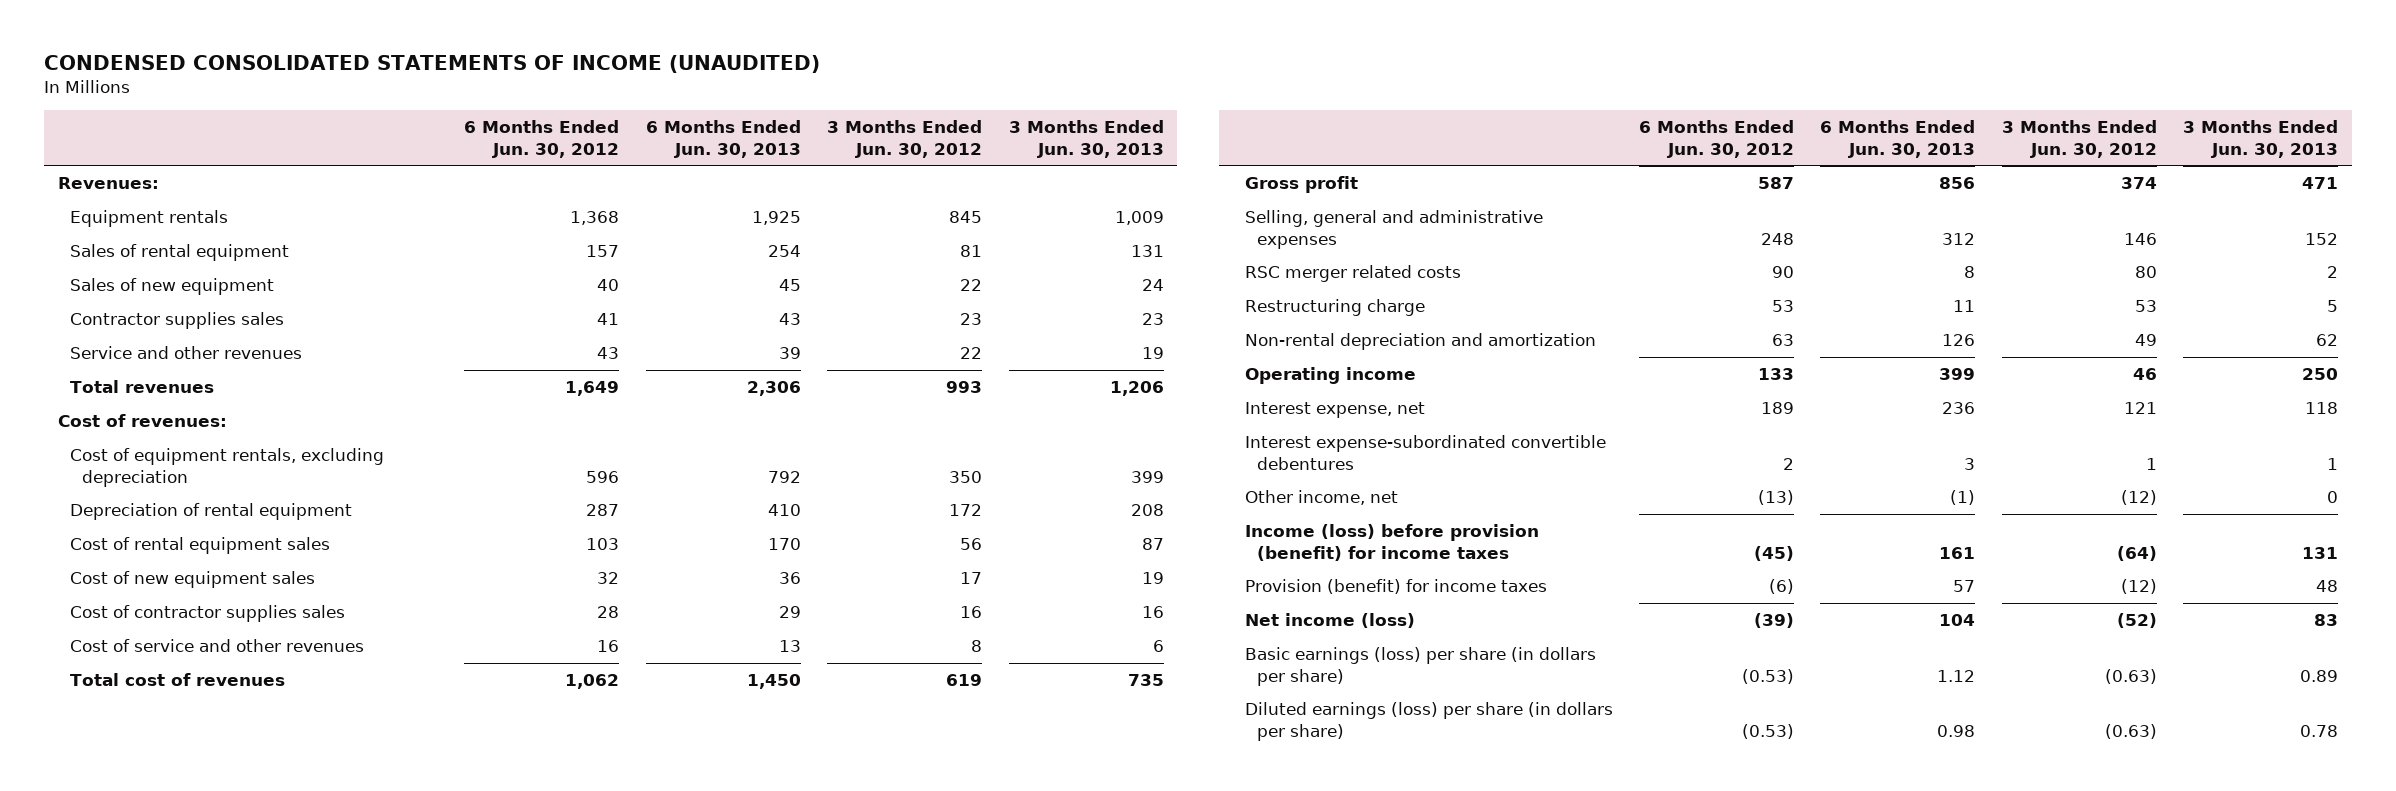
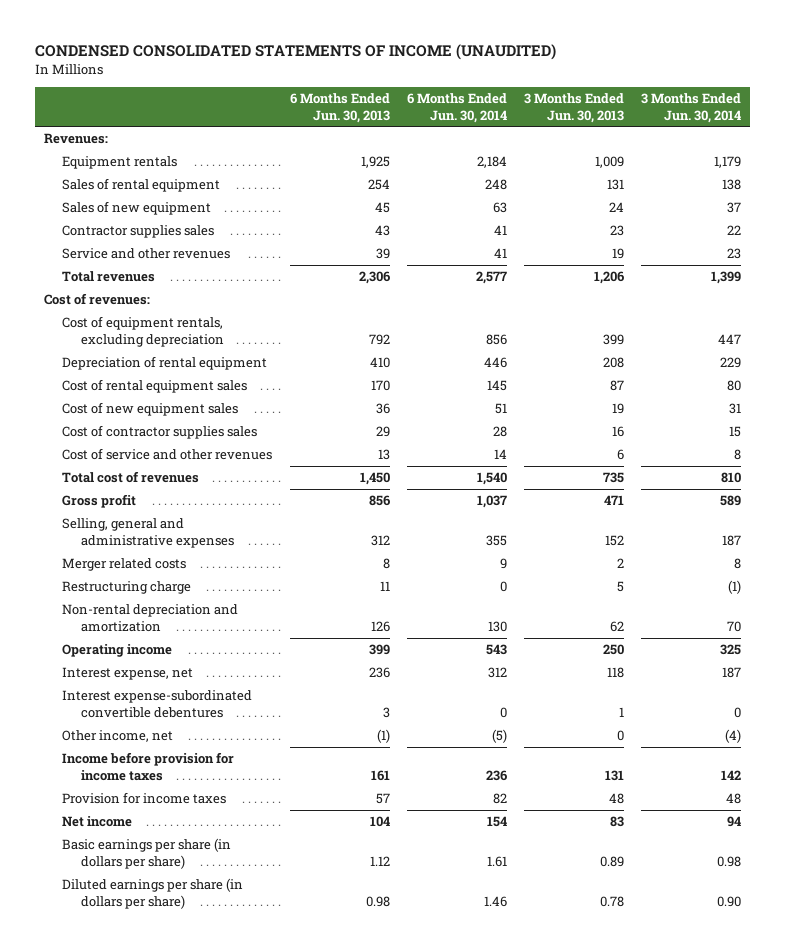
- | 6 Months Ended Jun. 30, 2012 | 6 Months Ended Jun. 30, 2013 | 3 Months Ended Jun. 30, 2012 | 3 Months Ended Jun. 30, 2013
+ | 6 Months Ended Jun. 30, 2013 | 6 Months Ended Jun. 30, 2014 | 3 Months Ended Jun. 30, 2013 | 3 Months Ended Jun. 30, 2014
- RSC merger related costs | 90 | 8 | 80 | 2
+ Merger related costs | 8 | 9 | 2 | 8
- Income (loss) before provision (benefit) for income taxes | (45) | 161 | (64) | 131
- Provision (benefit) for income taxes | (6) | 57 | (12) | 48
- Net income (loss) | (39) | 104 | (52) | 83
- Basic earnings (loss) per share (in dollars per share) | (0.53) | 1.12 | (0.63) | 0.89
- Diluted earnings (loss) per share (in dollars per share) | (0.53) | 0.98 | (0.63) | 0.78
+ Income before provision for income taxes | 161 | 236 | 131 | 142
+ Provision for income taxes | 57 | 82 | 48 | 48
+ Net income | 104 | 154 | 83 | 94
+ Basic earnings per share (in dollars per share) | 1.12 | 1.61 | 0.89 | 0.98
+ Diluted earnings per share (in dollars per share) | 0.98 | 1.46 | 0.78 | 0.90

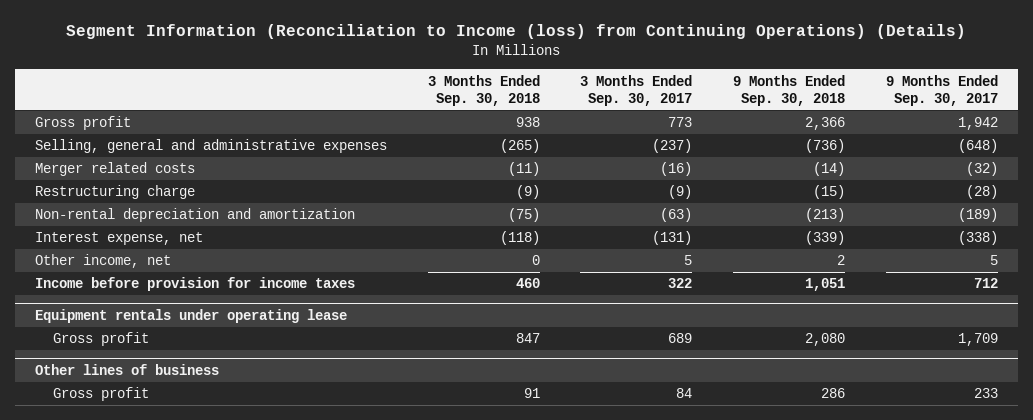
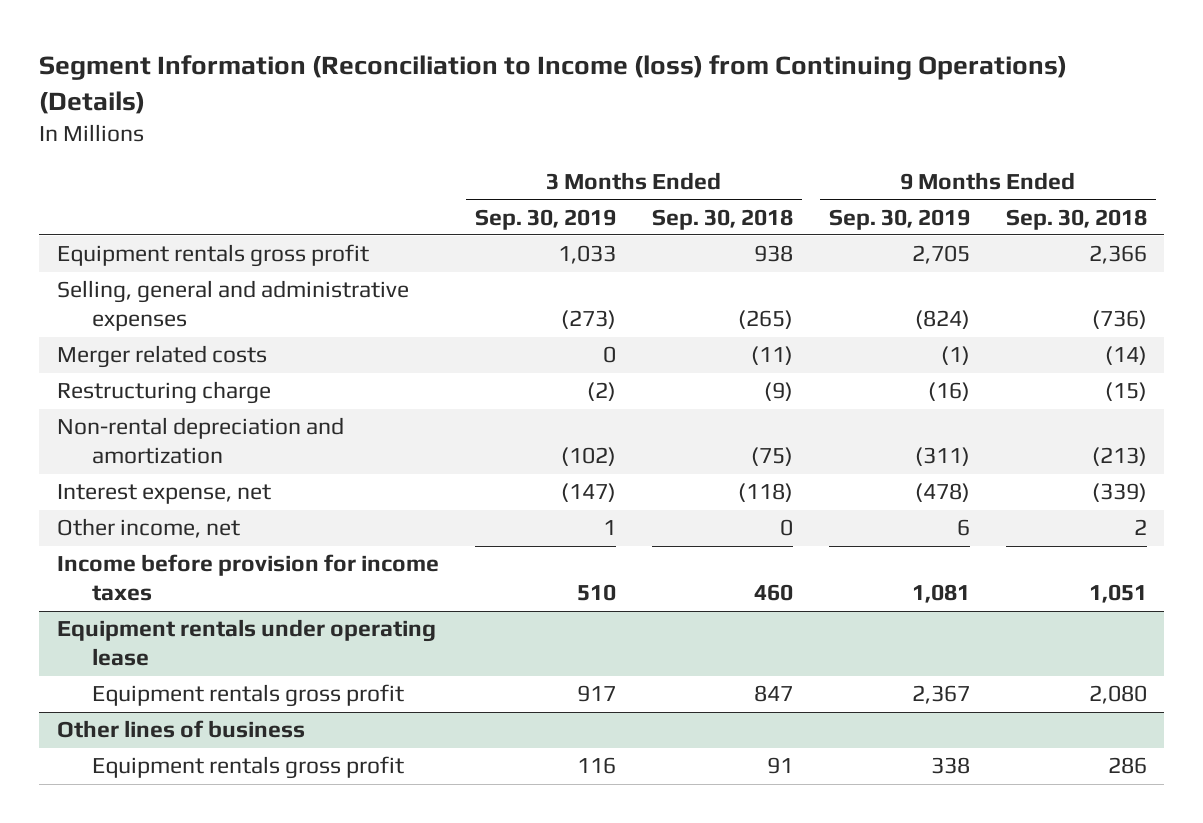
- | 3 Months Ended Sep. 30, 2018 | 3 Months Ended Sep. 30, 2017 | 9 Months Ended Sep. 30, 2018 | 9 Months Ended Sep. 30, 2017
+ | 3 Months Ended Sep. 30, 2019 | 3 Months Ended Sep. 30, 2018 | 9 Months Ended Sep. 30, 2019 | 9 Months Ended Sep. 30, 2018
- Gross profit | 938 | 773 | 2,366 | 1,942
+ Equipment rentals gross profit | 1,033 | 938 | 2,705 | 2,366
@ Equipment rentals under operating lease
- Gross profit | 847 | 689 | 2,080 | 1,709
+ Equipment rentals gross profit | 917 | 847 | 2,367 | 2,080
@ Other lines of business
- Gross profit | 91 | 84 | 286 | 233
+ Equipment rentals gross profit | 116 | 91 | 338 | 286

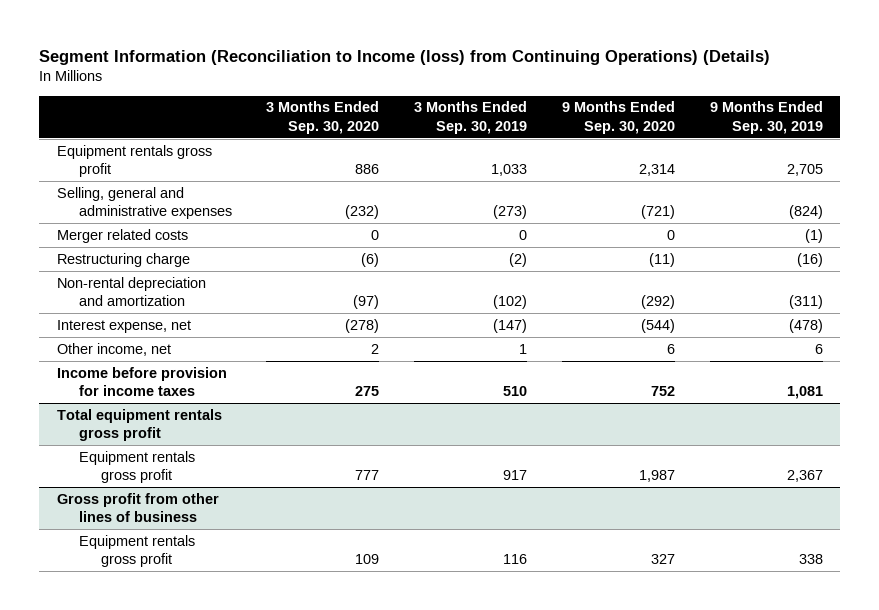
- | 3 Months Ended Sep. 30, 2019 | 3 Months Ended Sep. 30, 2018 | 9 Months Ended Sep. 30, 2019 | 9 Months Ended Sep. 30, 2018
+ | 3 Months Ended Sep. 30, 2020 | 3 Months Ended Sep. 30, 2019 | 9 Months Ended Sep. 30, 2020 | 9 Months Ended Sep. 30, 2019
- Equipment rentals under operating lease
+ Total equipment rentals gross profit
- Other lines of business
+ Gross profit from other lines of business

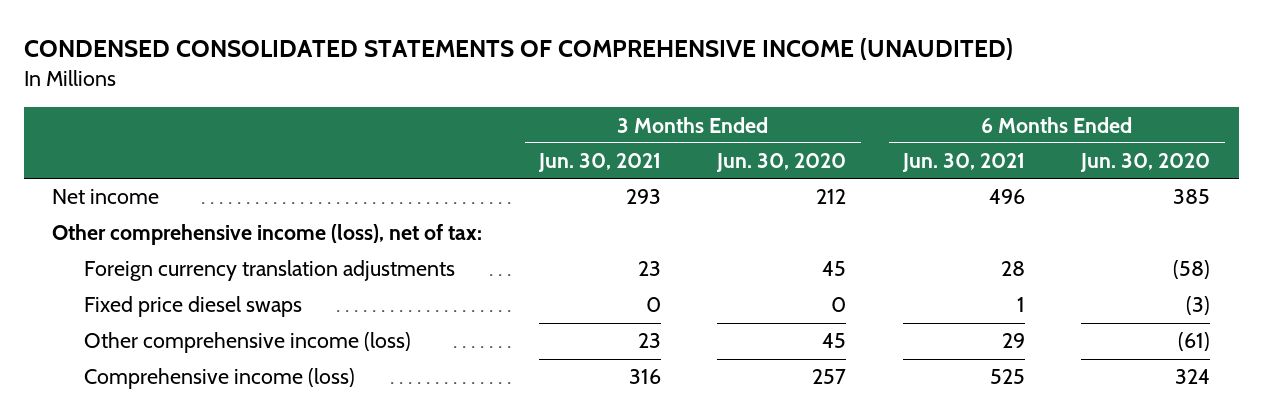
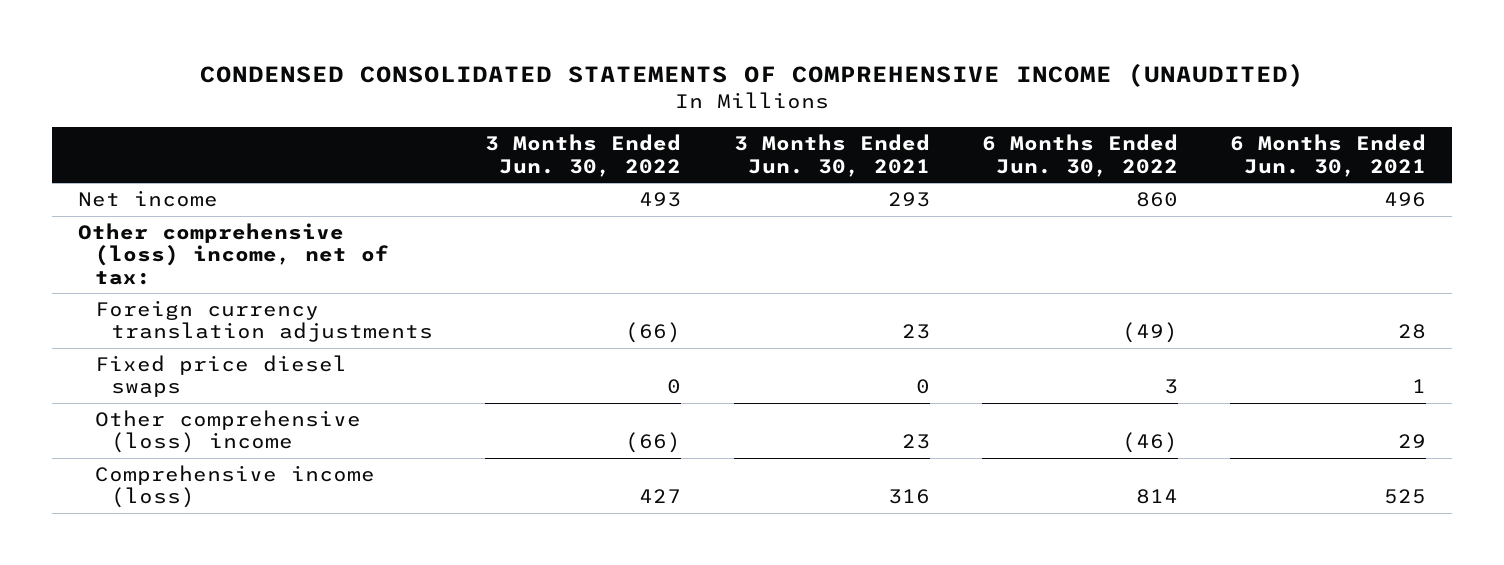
- | 3 Months Ended Jun. 30, 2021 | 3 Months Ended Jun. 30, 2020 | 6 Months Ended Jun. 30, 2021 | 6 Months Ended Jun. 30, 2020
+ | 3 Months Ended Jun. 30, 2022 | 3 Months Ended Jun. 30, 2021 | 6 Months Ended Jun. 30, 2022 | 6 Months Ended Jun. 30, 2021
- Other comprehensive income (loss), net of tax:
+ Other comprehensive (loss) income, net of tax:
- Other comprehensive income (loss) | 23 | 45 | 29 | (61)
+ Other comprehensive (loss) income | (66) | 23 | (46) | 29

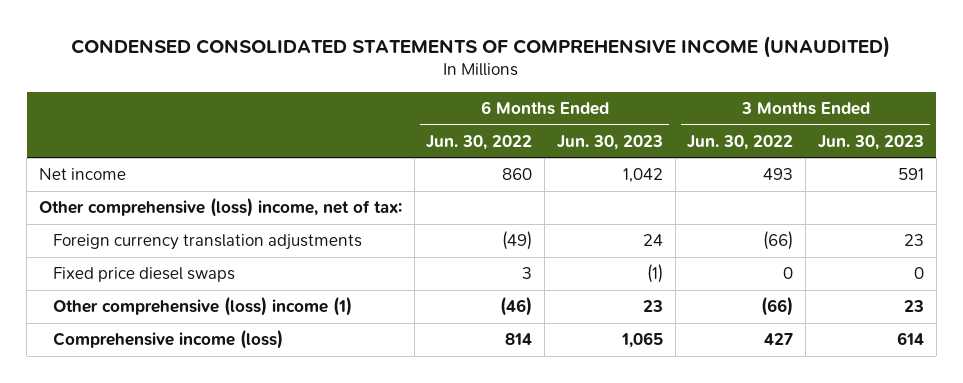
- | 3 Months Ended Jun. 30, 2022 | 3 Months Ended Jun. 30, 2021 | 6 Months Ended Jun. 30, 2022 | 6 Months Ended Jun. 30, 2021
+ | 6 Months Ended Jun. 30, 2022 | 6 Months Ended Jun. 30, 2023 | 3 Months Ended Jun. 30, 2022 | 3 Months Ended Jun. 30, 2023
- Other comprehensive (loss) income | (66) | 23 | (46) | 29
+ Other comprehensive (loss) income (1) | (46) | 23 | (66) | 23

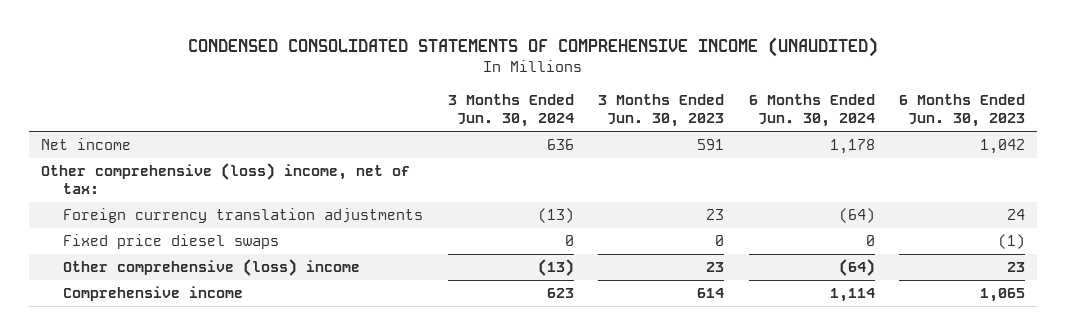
- | 6 Months Ended Jun. 30, 2022 | 6 Months Ended Jun. 30, 2023 | 3 Months Ended Jun. 30, 2022 | 3 Months Ended Jun. 30, 2023
+ | 3 Months Ended Jun. 30, 2024 | 3 Months Ended Jun. 30, 2023 | 6 Months Ended Jun. 30, 2024 | 6 Months Ended Jun. 30, 2023
- Other comprehensive (loss) income (1) | (46) | 23 | (66) | 23
- Comprehensive income (loss) | 814 | 1,065 | 427 | 614
+ Other comprehensive (loss) income | (13) | 23 | (64) | 23
+ Comprehensive income | 623 | 614 | 1,114 | 1,065

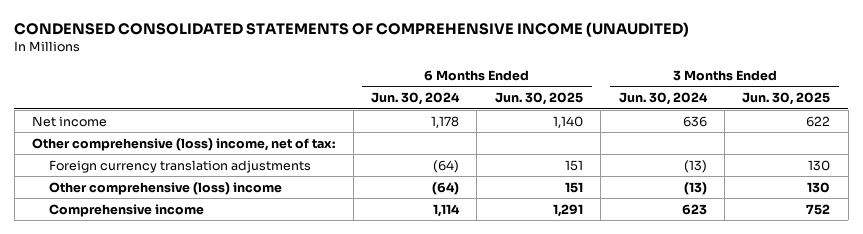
- | 3 Months Ended Jun. 30, 2024 | 3 Months Ended Jun. 30, 2023 | 6 Months Ended Jun. 30, 2024 | 6 Months Ended Jun. 30, 2023
+ | 6 Months Ended Jun. 30, 2024 | 6 Months Ended Jun. 30, 2025 | 3 Months Ended Jun. 30, 2024 | 3 Months Ended Jun. 30, 2025
- Fixed price diesel swaps | 0 | 0 | 0 | (1)

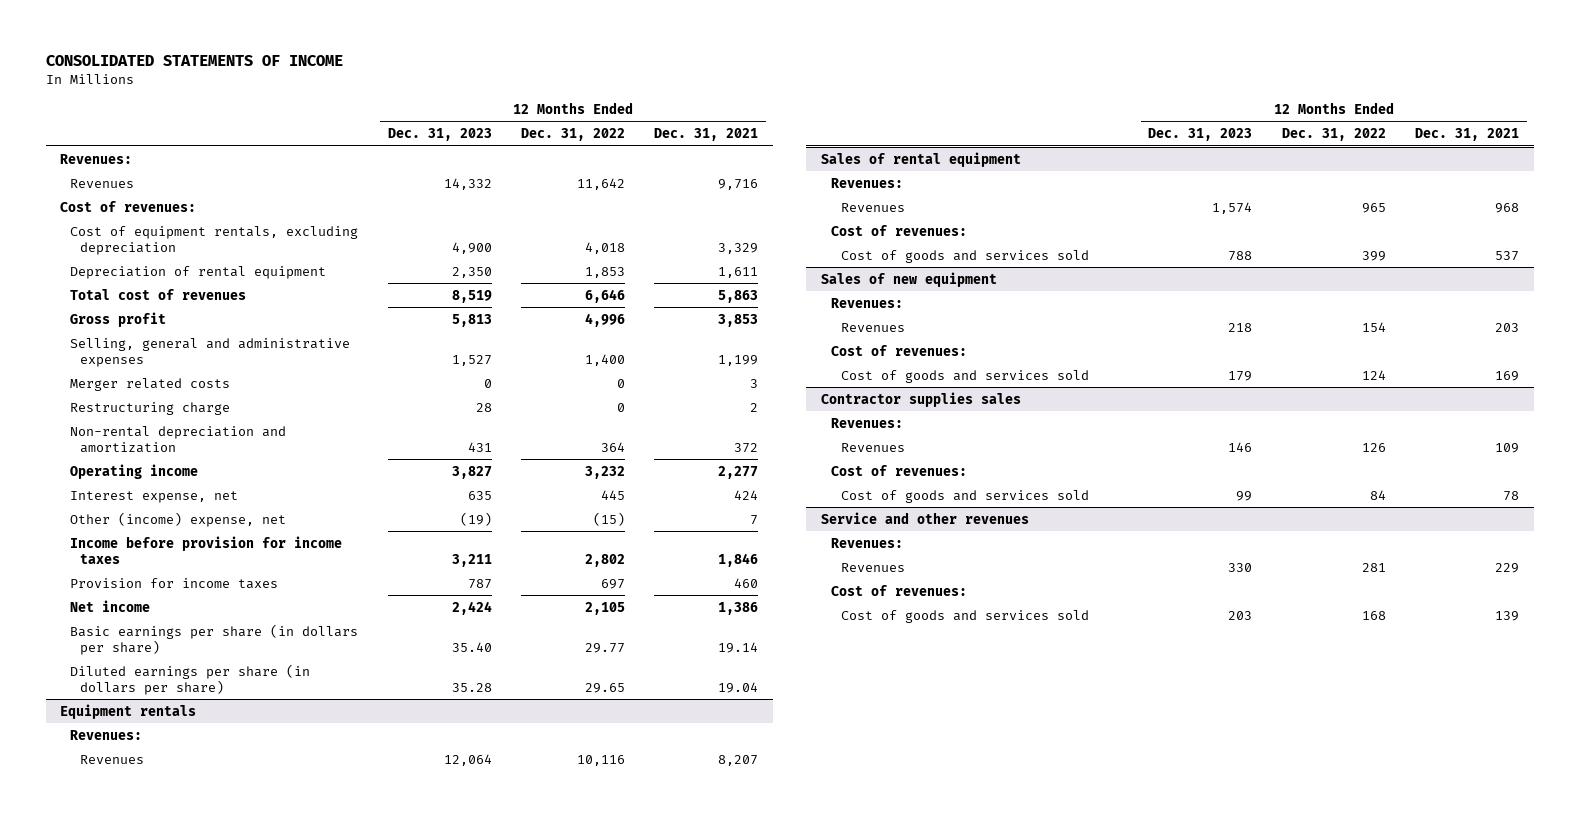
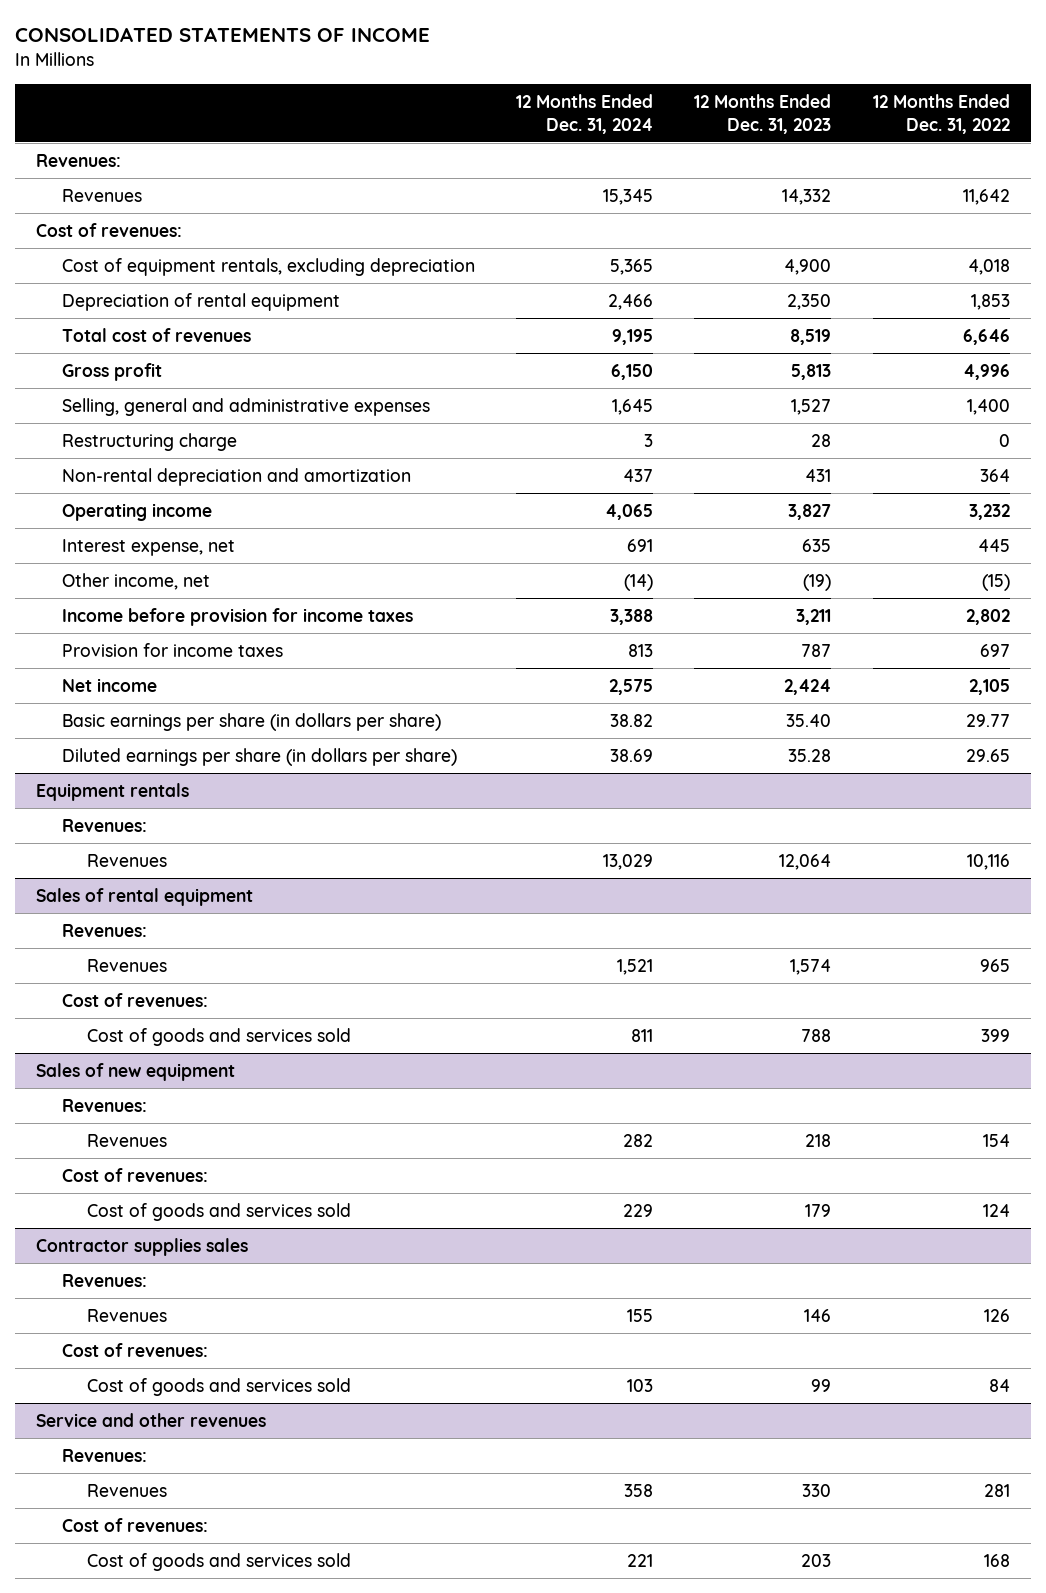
- | 12 Months Ended Dec. 31, 2023 | 12 Months Ended Dec. 31, 2022 | 12 Months Ended Dec. 31, 2021
+ | 12 Months Ended Dec. 31, 2024 | 12 Months Ended Dec. 31, 2023 | 12 Months Ended Dec. 31, 2022
- Merger related costs | 0 | 0 | 3
- Other (income) expense, net | (19) | (15) | 7
+ Other income, net | (14) | (19) | (15)

